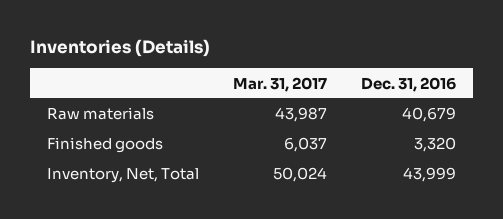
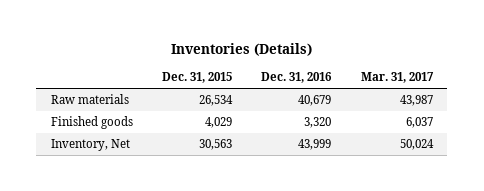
- | Mar. 31, 2017 | Dec. 31, 2016
+ | Dec. 31, 2015 | Dec. 31, 2016 | Mar. 31, 2017
- Inventory, Net, Total | 50,024 | 43,999
+ Inventory, Net | 30,563 | 43,999 | 50,024

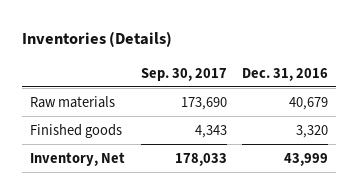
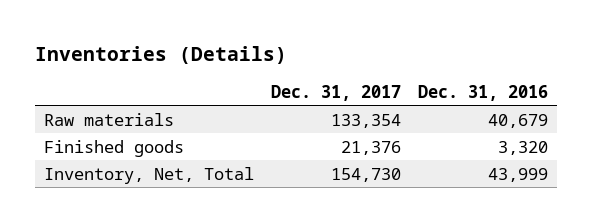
- | Sep. 30, 2017 | Dec. 31, 2016
+ | Dec. 31, 2017 | Dec. 31, 2016
- Inventory, Net | 178,033 | 43,999
+ Inventory, Net, Total | 154,730 | 43,999

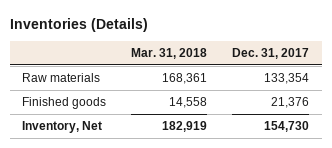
- | Dec. 31, 2017 | Dec. 31, 2016
+ | Mar. 31, 2018 | Dec. 31, 2017
- Inventory, Net, Total | 154,730 | 43,999
+ Inventory, Net | 182,919 | 154,730

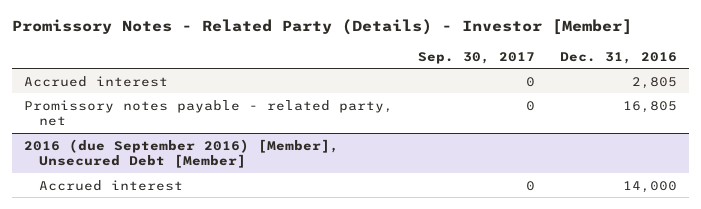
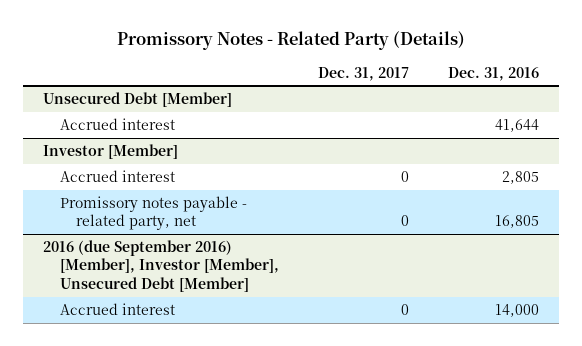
- Promissory Notes - Related Party (Details) - Investor [Member]
+ Promissory Notes - Related Party (Details)
- | Sep. 30, 2017 | Dec. 31, 2016
+ | Dec. 31, 2017 | Dec. 31, 2016
+ Unsecured Debt [Member]
+ Accrued interest | | 41,644
+ Investor [Member]
- 2016 (due September 2016) [Member], Unsecured Debt [Member]
+ 2016 (due September 2016) [Member], Investor [Member], Unsecured Debt [Member]

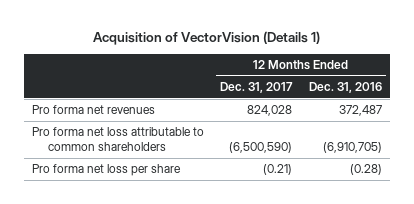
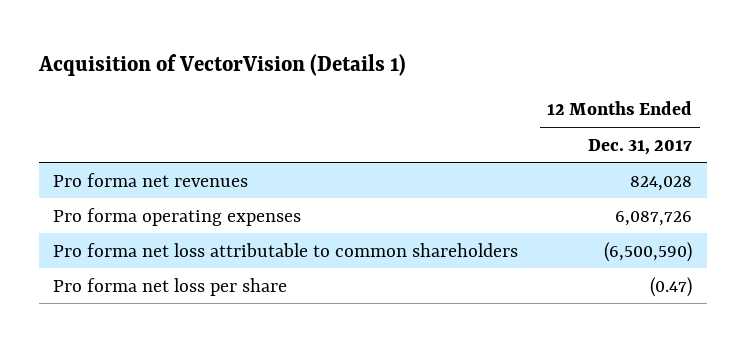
- | 12 Months Ended Dec. 31, 2017 | 12 Months Ended Dec. 31, 2016
+ | 12 Months Ended Dec. 31, 2017
+ Pro forma operating expenses | 6,087,726
- Pro forma net loss per share | (0.21) | (0.28)
+ Pro forma net loss per share | (0.47)

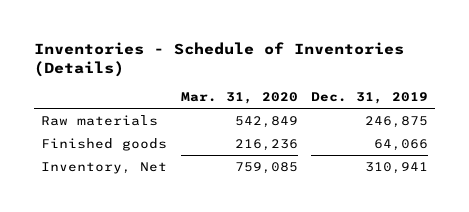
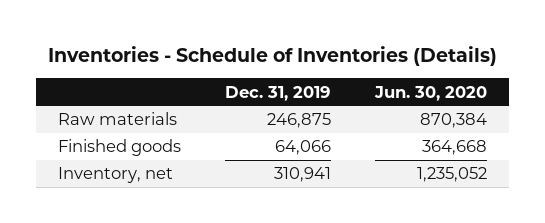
- | Mar. 31, 2020 | Dec. 31, 2019
+ | Dec. 31, 2019 | Jun. 30, 2020
- Inventory, Net | 759,085 | 310,941
+ Inventory, net | 310,941 | 1,235,052

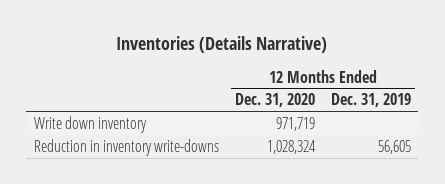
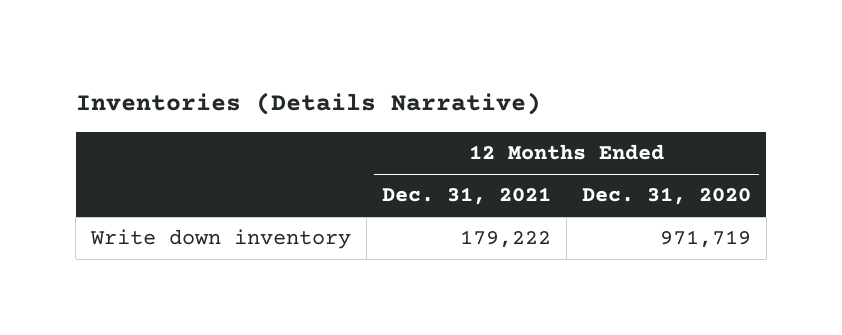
- | 12 Months Ended Dec. 31, 2020 | 12 Months Ended Dec. 31, 2019
+ | 12 Months Ended Dec. 31, 2021 | 12 Months Ended Dec. 31, 2020
- Reduction in inventory write-downs | 1,028,324 | 56,605

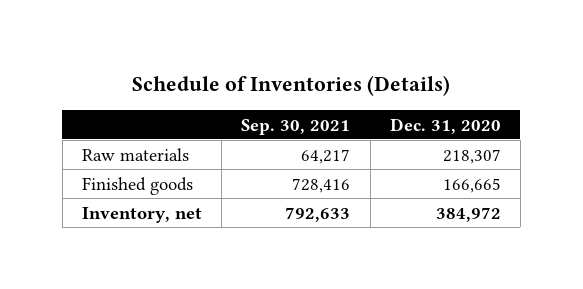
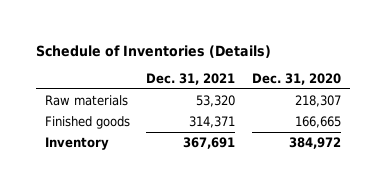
- | Sep. 30, 2021 | Dec. 31, 2020
+ | Dec. 31, 2021 | Dec. 31, 2020
- Inventory, net | 792,633 | 384,972
+ Inventory | 367,691 | 384,972

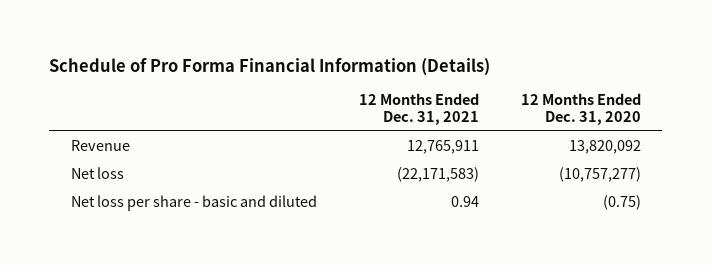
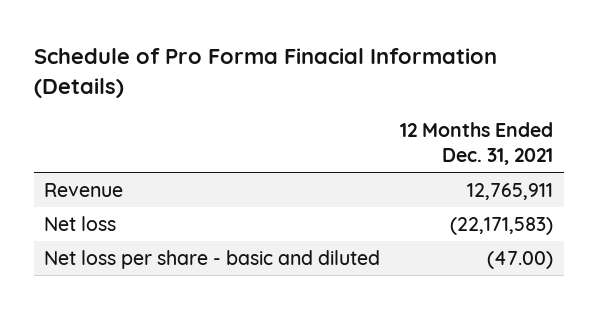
- Schedule of Pro Forma Financial Information (Details)
+ Schedule of Pro Forma Finacial Information (Details)
- | 12 Months Ended Dec. 31, 2021 | 12 Months Ended Dec. 31, 2020
+ | 12 Months Ended Dec. 31, 2021
- Net loss per share - basic and diluted | 0.94 | (0.75)
+ Net loss per share - basic and diluted | (47.00)

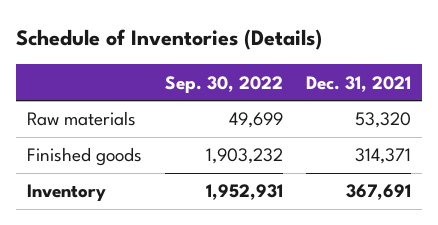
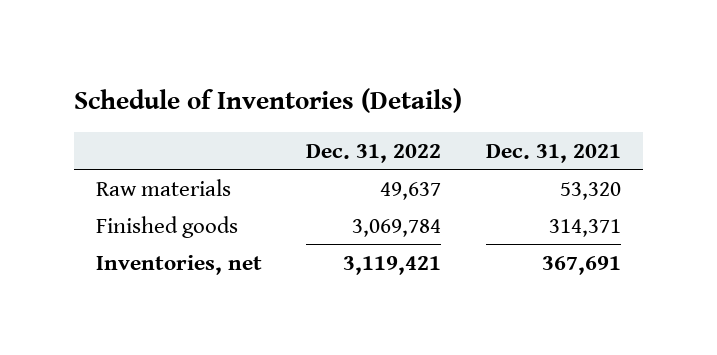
- | Sep. 30, 2022 | Dec. 31, 2021
+ | Dec. 31, 2022 | Dec. 31, 2021
- Inventory | 1,952,931 | 367,691
+ Inventories, net | 3,119,421 | 367,691

